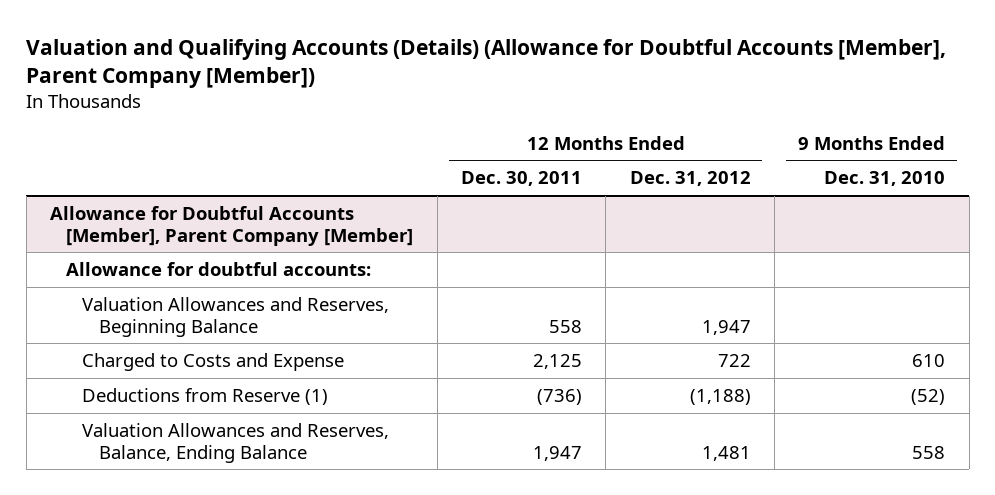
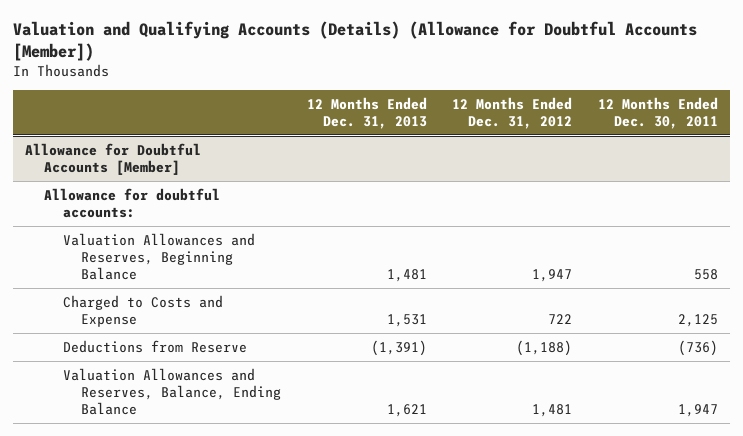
- Valuation and Qualifying Accounts (Details) (Allowance for Doubtful Accounts [Member], Parent Company [Member])
+ Valuation and Qualifying Accounts (Details) (Allowance for Doubtful Accounts [Member])
- | 12 Months Ended Dec. 30, 2011 | 12 Months Ended Dec. 31, 2012 | 9 Months Ended Dec. 31, 2010
+ | 12 Months Ended Dec. 31, 2013 | 12 Months Ended Dec. 31, 2012 | 12 Months Ended Dec. 30, 2011
- Allowance for Doubtful Accounts [Member], Parent Company [Member]
+ Allowance for Doubtful Accounts [Member]
- Deductions from Reserve (1) | (736) | (1,188) | (52)
+ Deductions from Reserve | (1,391) | (1,188) | (736)

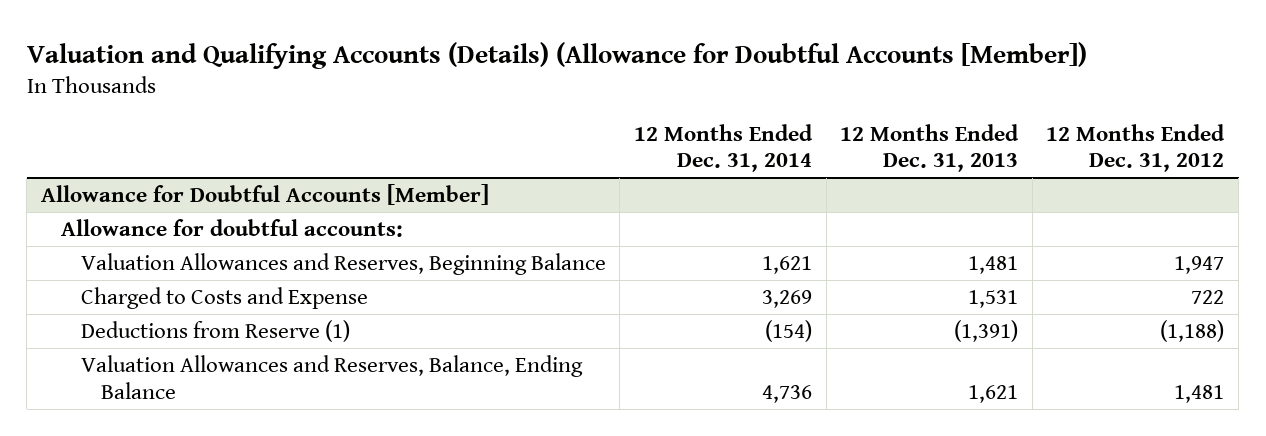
- | 12 Months Ended Dec. 31, 2013 | 12 Months Ended Dec. 31, 2012 | 12 Months Ended Dec. 30, 2011
+ | 12 Months Ended Dec. 31, 2014 | 12 Months Ended Dec. 31, 2013 | 12 Months Ended Dec. 31, 2012
@ Allowance for Doubtful Accounts [Member]
- Deductions from Reserve | (1,391) | (1,188) | (736)
+ Deductions from Reserve (1) | (154) | (1,391) | (1,188)

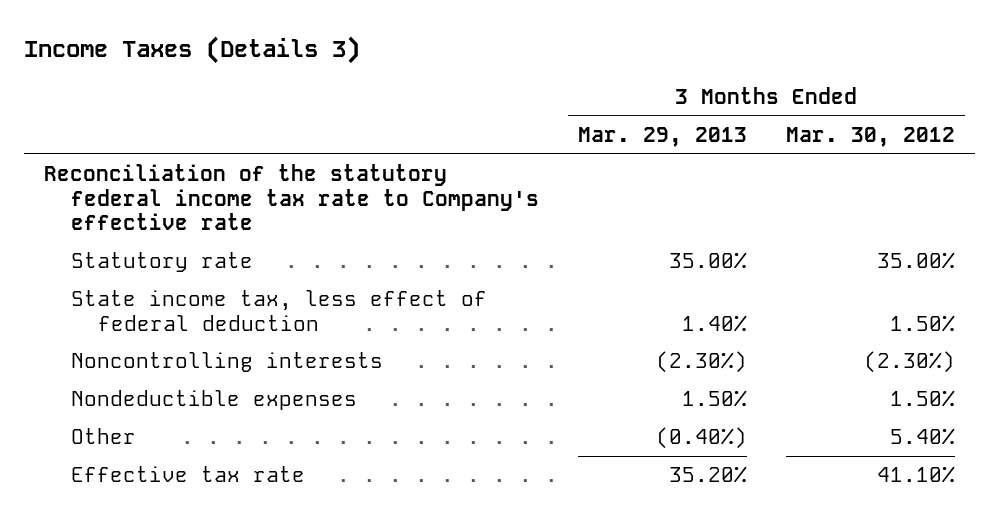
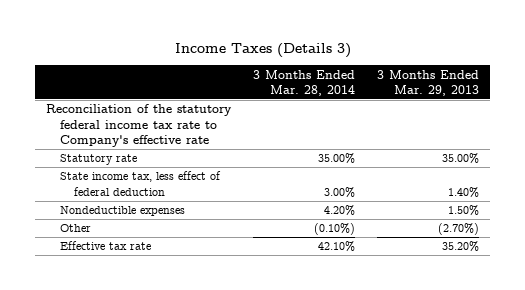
- | 3 Months Ended Mar. 29, 2013 | 3 Months Ended Mar. 30, 2012
+ | 3 Months Ended Mar. 28, 2014 | 3 Months Ended Mar. 29, 2013
- Noncontrolling interests | (2.30%) | (2.30%)
- Other | (0.40%) | 5.40%
+ Other | (0.10%) | (2.70%)

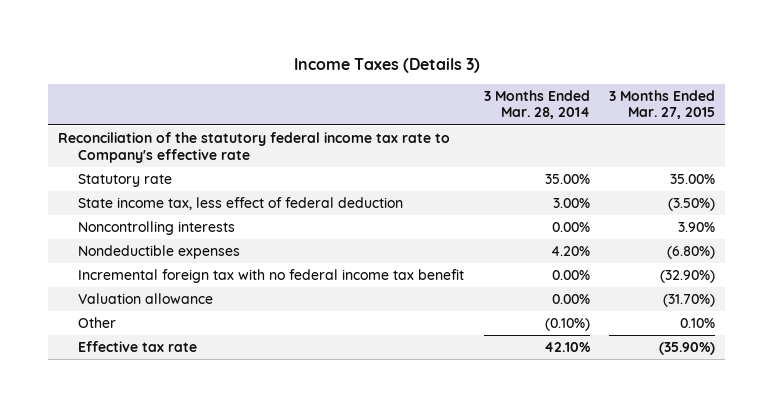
- | 3 Months Ended Mar. 28, 2014 | 3 Months Ended Mar. 29, 2013
+ | 3 Months Ended Mar. 28, 2014 | 3 Months Ended Mar. 27, 2015
+ Noncontrolling interests | 0.00% | 3.90%
+ Incremental foreign tax with no federal income tax benefit | 0.00% | (32.90%)
+ Valuation allowance | 0.00% | (31.70%)

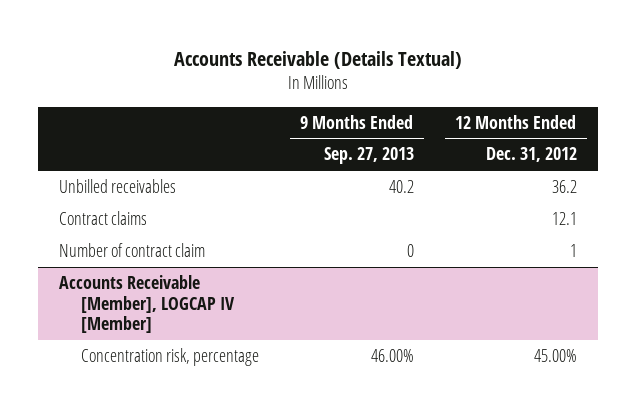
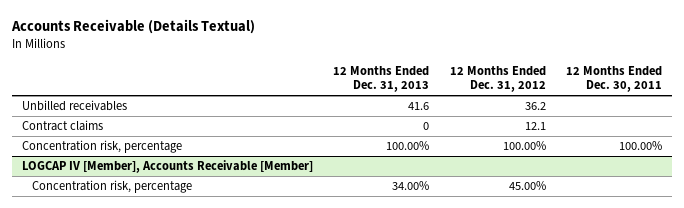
- | 9 Months Ended Sep. 27, 2013 | 12 Months Ended Dec. 31, 2012
+ | 12 Months Ended Dec. 31, 2013 | 12 Months Ended Dec. 31, 2012 | 12 Months Ended Dec. 30, 2011
- Number of contract claim | 0 | 1
- Accounts Receivable [Member], LOGCAP IV [Member]
+ Concentration risk, percentage | 100.00% | 100.00% | 100.00%
+ LOGCAP IV [Member], Accounts Receivable [Member]

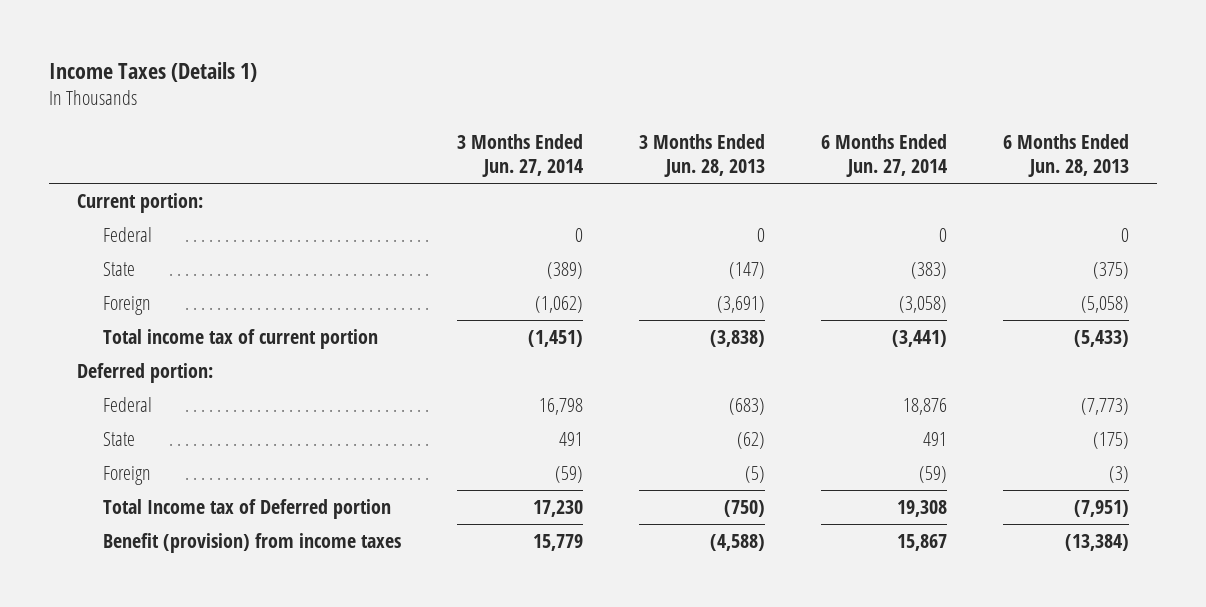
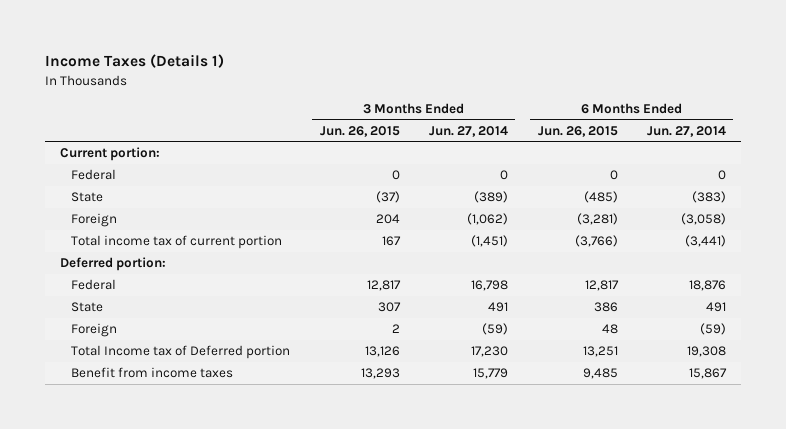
- | 3 Months Ended Jun. 27, 2014 | 3 Months Ended Jun. 28, 2013 | 6 Months Ended Jun. 27, 2014 | 6 Months Ended Jun. 28, 2013
+ | 3 Months Ended Jun. 26, 2015 | 3 Months Ended Jun. 27, 2014 | 6 Months Ended Jun. 26, 2015 | 6 Months Ended Jun. 27, 2014
- Benefit (provision) from income taxes | 15,779 | (4,588) | 15,867 | (13,384)
+ Benefit from income taxes | 13,293 | 15,779 | 9,485 | 15,867

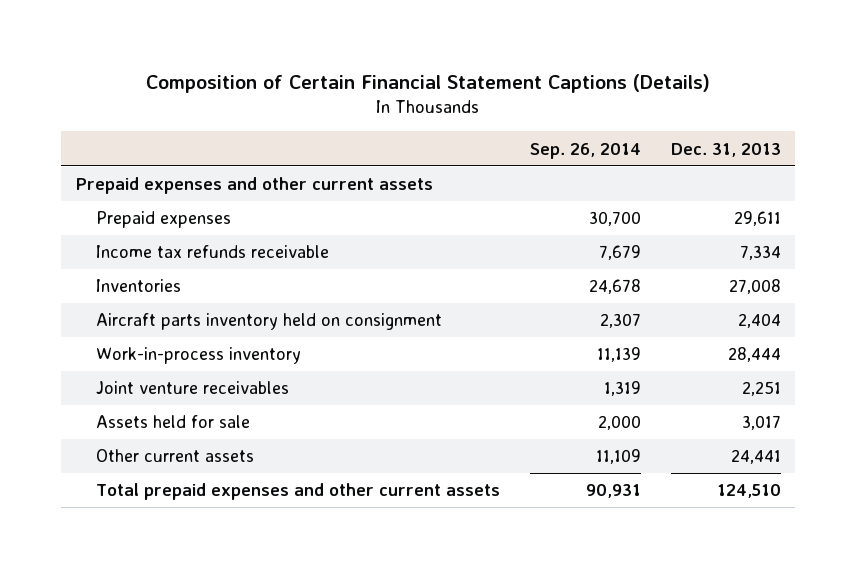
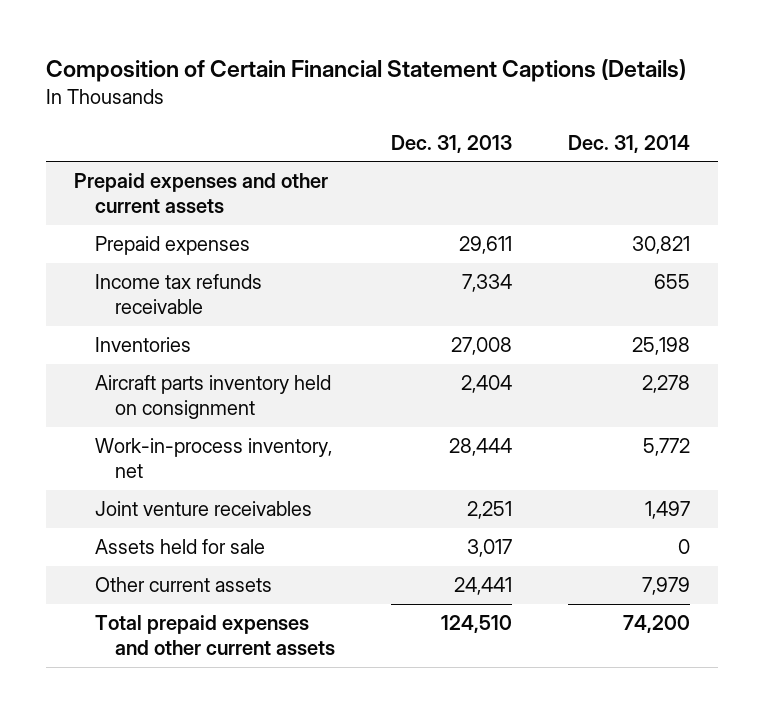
- | Sep. 26, 2014 | Dec. 31, 2013
+ | Dec. 31, 2013 | Dec. 31, 2014
- Work-in-process inventory | 11,139 | 28,444
+ Work-in-process inventory, net | 28,444 | 5,772

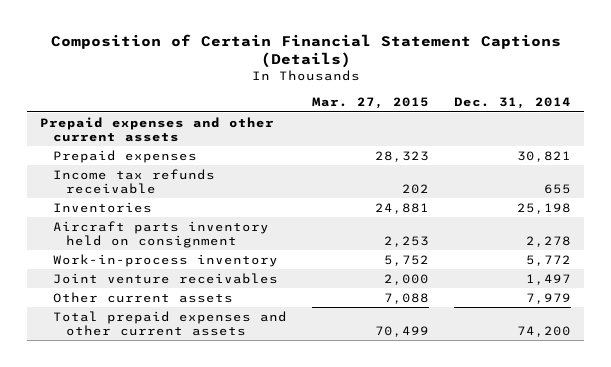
- | Dec. 31, 2013 | Dec. 31, 2014
+ | Mar. 27, 2015 | Dec. 31, 2014
- Work-in-process inventory, net | 28,444 | 5,772
+ Work-in-process inventory | 5,752 | 5,772
- Assets held for sale | 3,017 | 0

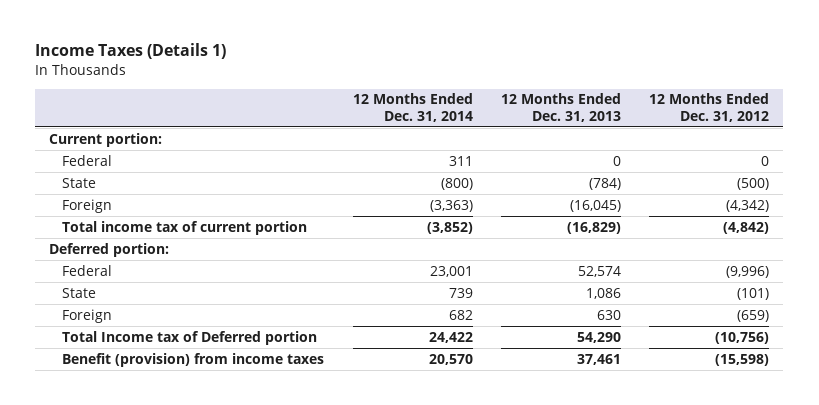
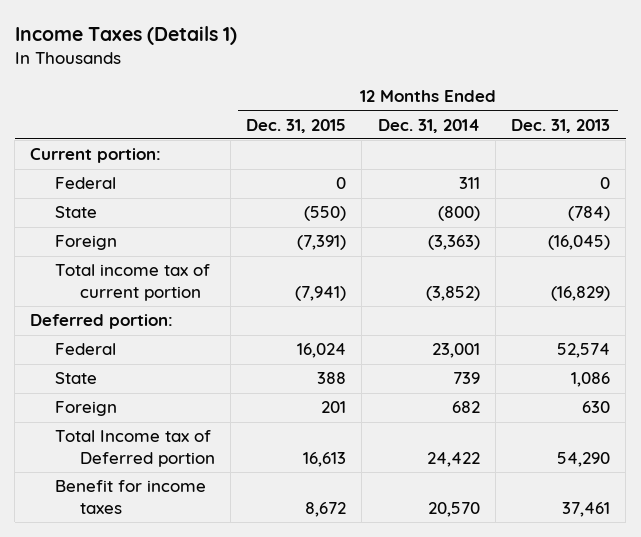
- | 12 Months Ended Dec. 31, 2014 | 12 Months Ended Dec. 31, 2013 | 12 Months Ended Dec. 31, 2012
+ | 12 Months Ended Dec. 31, 2015 | 12 Months Ended Dec. 31, 2014 | 12 Months Ended Dec. 31, 2013
- Benefit (provision) from income taxes | 20,570 | 37,461 | (15,598)
+ Benefit for income taxes | 8,672 | 20,570 | 37,461

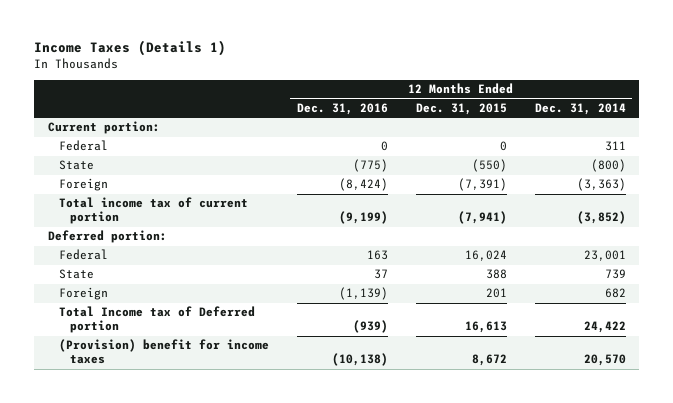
- | 12 Months Ended Dec. 31, 2015 | 12 Months Ended Dec. 31, 2014 | 12 Months Ended Dec. 31, 2013
+ | 12 Months Ended Dec. 31, 2016 | 12 Months Ended Dec. 31, 2015 | 12 Months Ended Dec. 31, 2014
- Benefit for income taxes | 8,672 | 20,570 | 37,461
+ (Provision) benefit for income taxes | (10,138) | 8,672 | 20,570

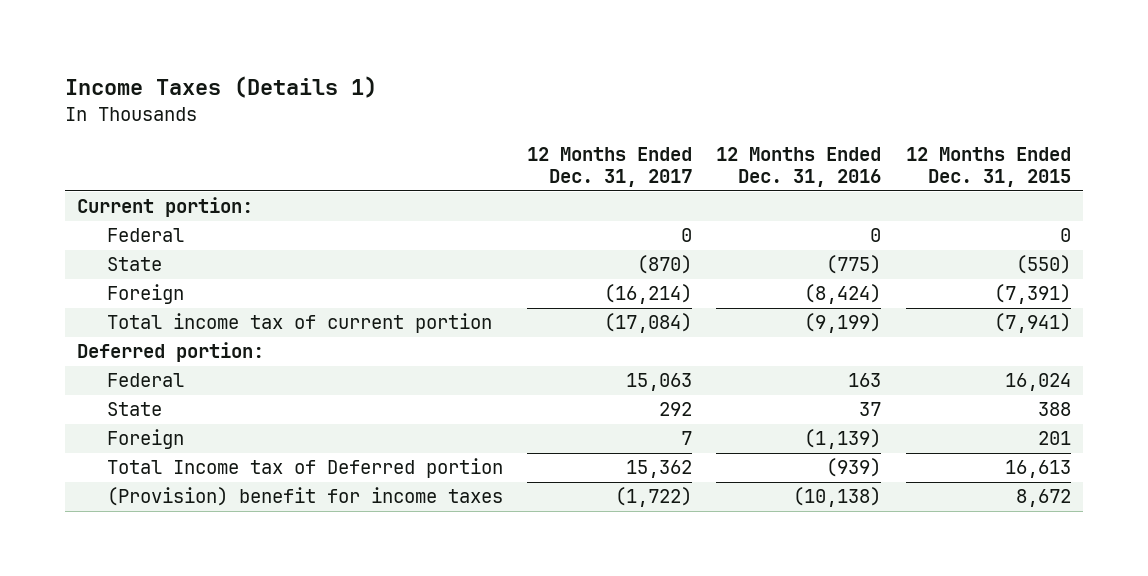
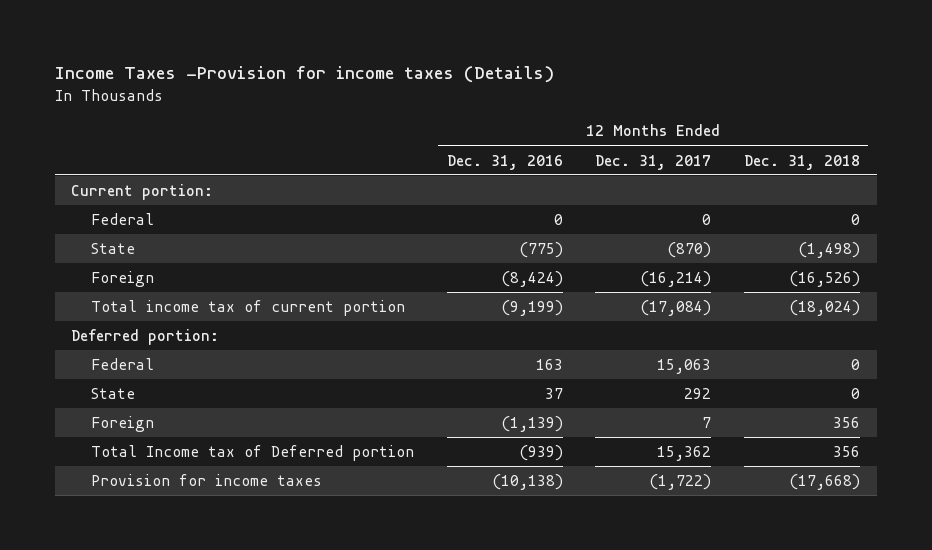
- Income Taxes (Details 1)
+ Income Taxes -Provision for income taxes (Details)
- | 12 Months Ended Dec. 31, 2017 | 12 Months Ended Dec. 31, 2016 | 12 Months Ended Dec. 31, 2015
+ | 12 Months Ended Dec. 31, 2016 | 12 Months Ended Dec. 31, 2017 | 12 Months Ended Dec. 31, 2018
- (Provision) benefit for income taxes | (1,722) | (10,138) | 8,672
+ Provision for income taxes | (10,138) | (1,722) | (17,668)

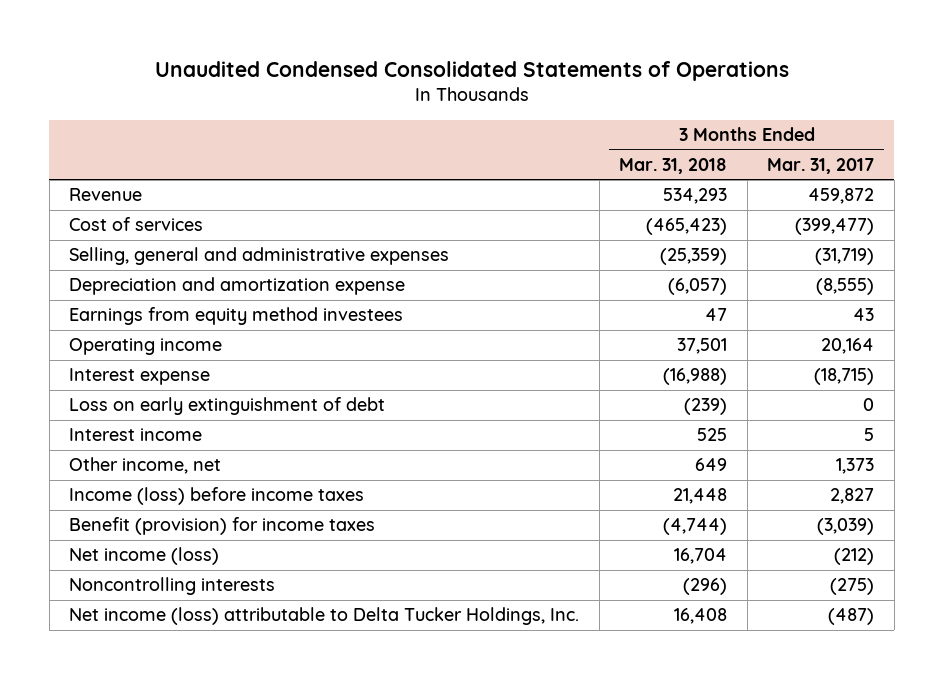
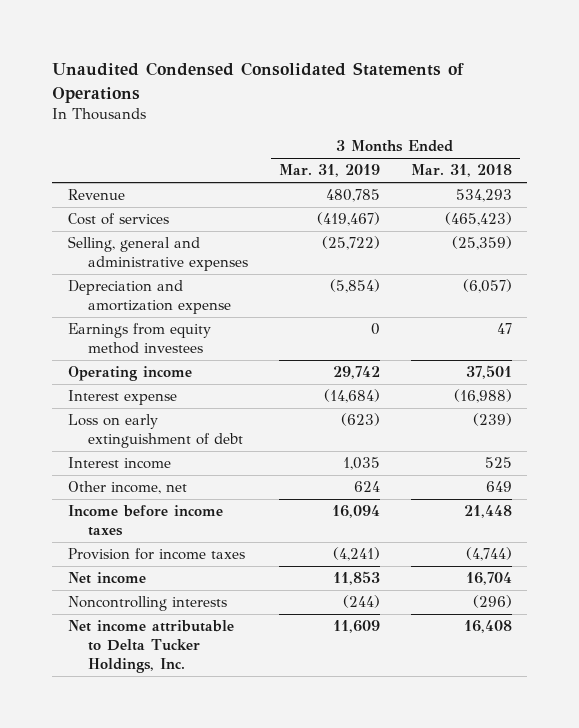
- | 3 Months Ended Mar. 31, 2018 | 3 Months Ended Mar. 31, 2017
+ | 3 Months Ended Mar. 31, 2019 | 3 Months Ended Mar. 31, 2018
- Income (loss) before income taxes | 21,448 | 2,827
- Benefit (provision) for income taxes | (4,744) | (3,039)
- Net income (loss) | 16,704 | (212)
+ Income before income taxes | 16,094 | 21,448
+ Provision for income taxes | (4,241) | (4,744)
+ Net income | 11,853 | 16,704
- Net income (loss) attributable to Delta Tucker Holdings, Inc. | 16,408 | (487)
+ Net income attributable to Delta Tucker Holdings, Inc. | 11,609 | 16,408

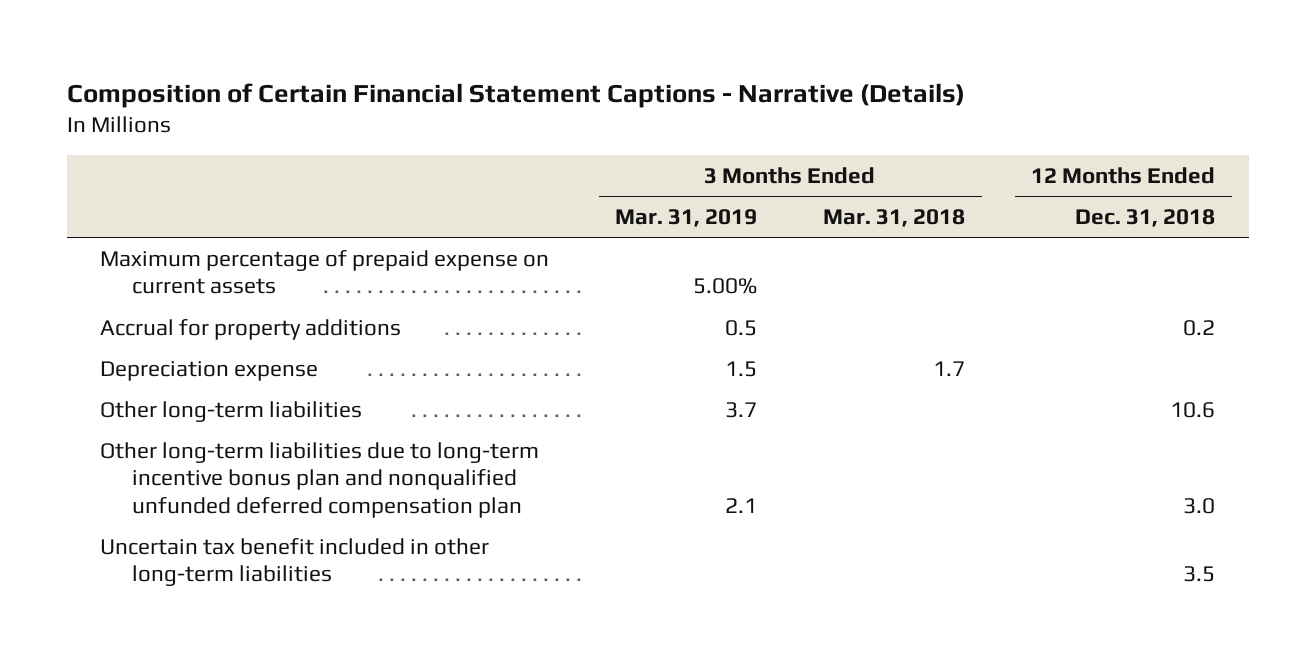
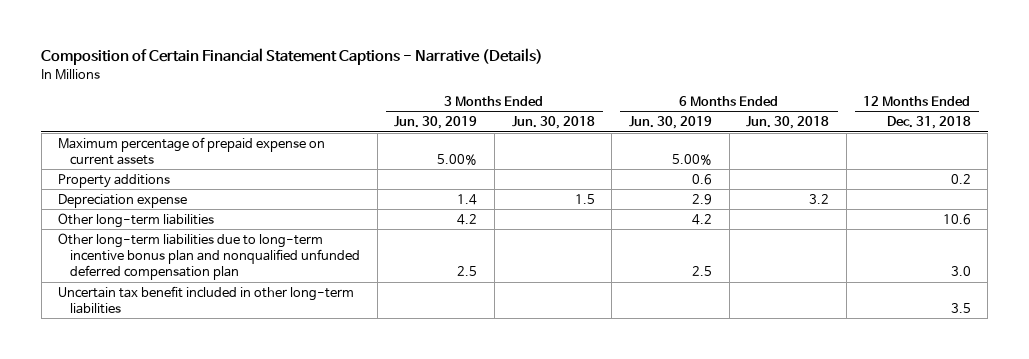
- | 3 Months Ended Mar. 31, 2019 | 3 Months Ended Mar. 31, 2018 | 12 Months Ended Dec. 31, 2018
+ | 3 Months Ended Jun. 30, 2019 | 3 Months Ended Jun. 30, 2018 | 6 Months Ended Jun. 30, 2019 | 6 Months Ended Jun. 30, 2018 | 12 Months Ended Dec. 31, 2018
- Accrual for property additions | 0.5 | | 0.2
+ Property additions | | | 0.6 | | 0.2

